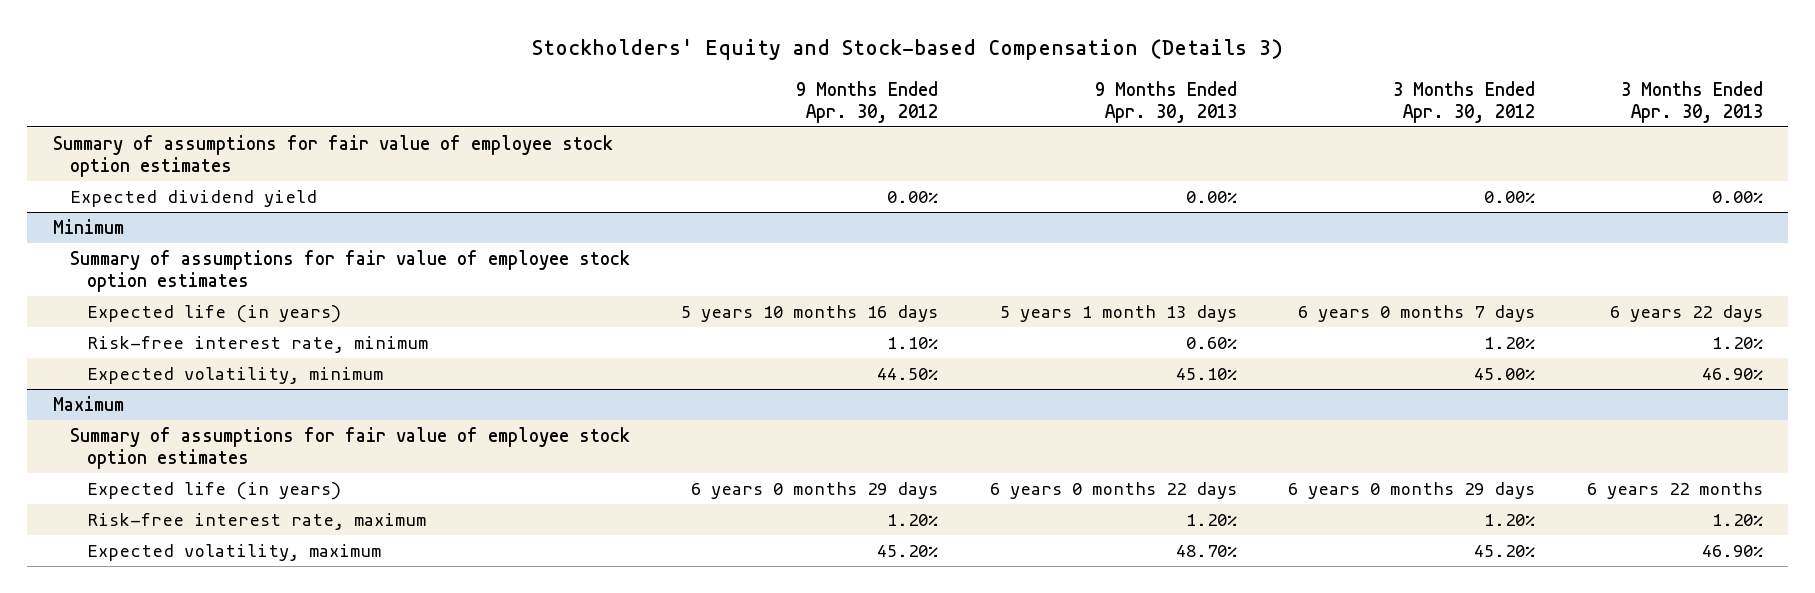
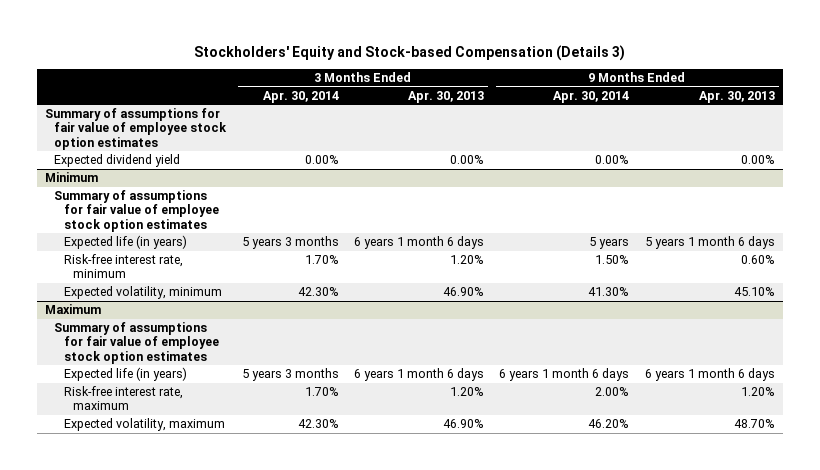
- | 9 Months Ended Apr. 30, 2012 | 9 Months Ended Apr. 30, 2013 | 3 Months Ended Apr. 30, 2012 | 3 Months Ended Apr. 30, 2013
+ | 3 Months Ended Apr. 30, 2014 | 3 Months Ended Apr. 30, 2013 | 9 Months Ended Apr. 30, 2014 | 9 Months Ended Apr. 30, 2013
@ Minimum
- Expected life (in years) | 5 years 10 months 16 days | 5 years 1 month 13 days | 6 years 0 months 7 days | 6 years 22 days
+ Expected life (in years) | 5 years 3 months | 6 years 1 month 6 days | 5 years | 5 years 1 month 6 days
@ Maximum
- Expected life (in years) | 6 years 0 months 29 days | 6 years 0 months 22 days | 6 years 0 months 29 days | 6 years 22 months
+ Expected life (in years) | 5 years 3 months | 6 years 1 month 6 days | 6 years 1 month 6 days | 6 years 1 month 6 days

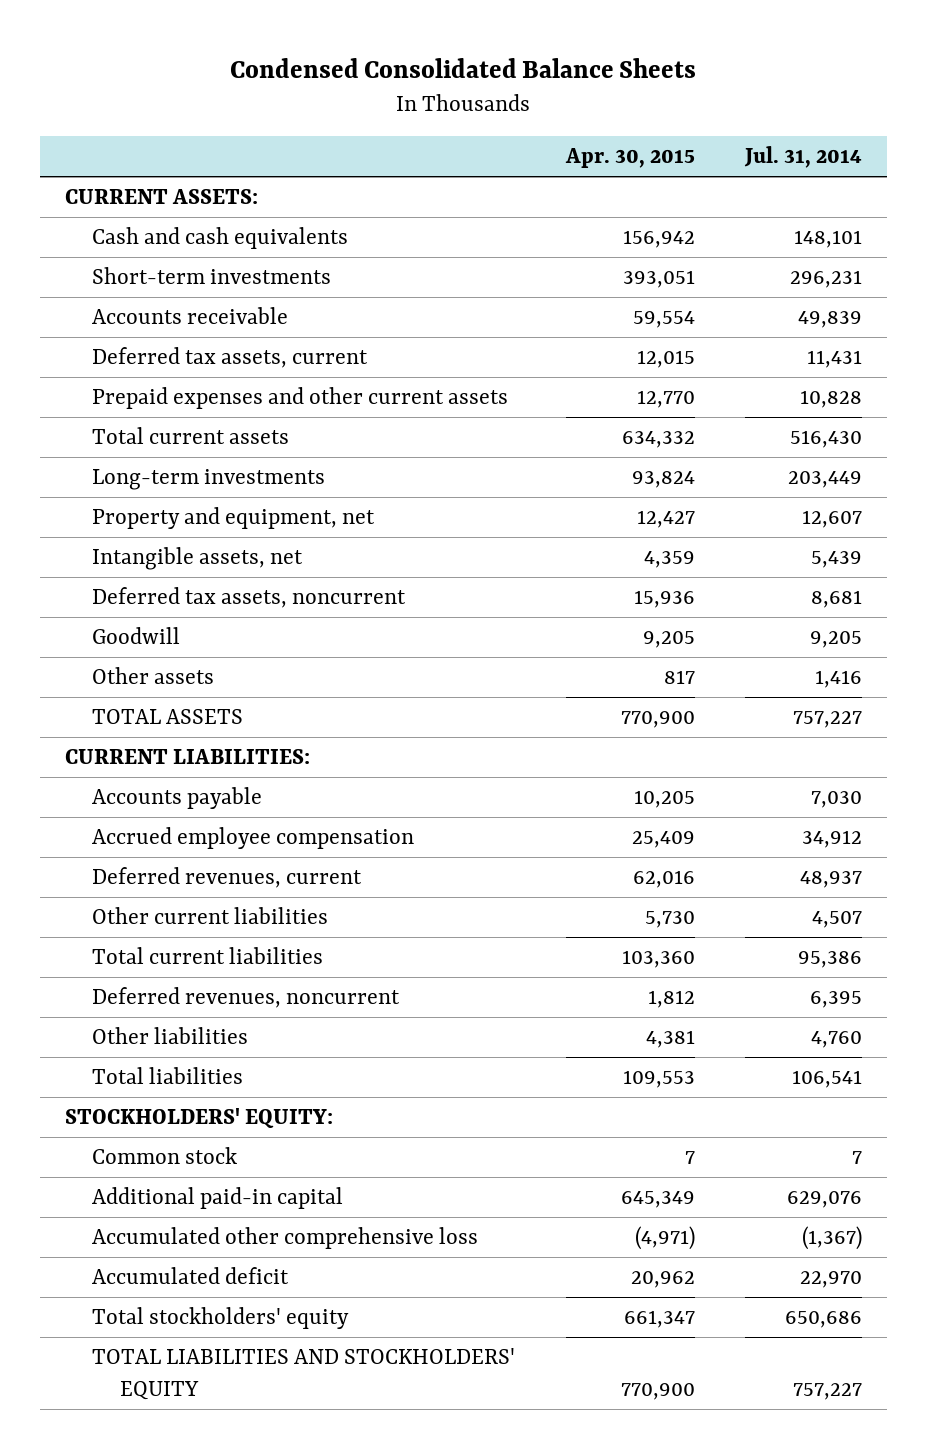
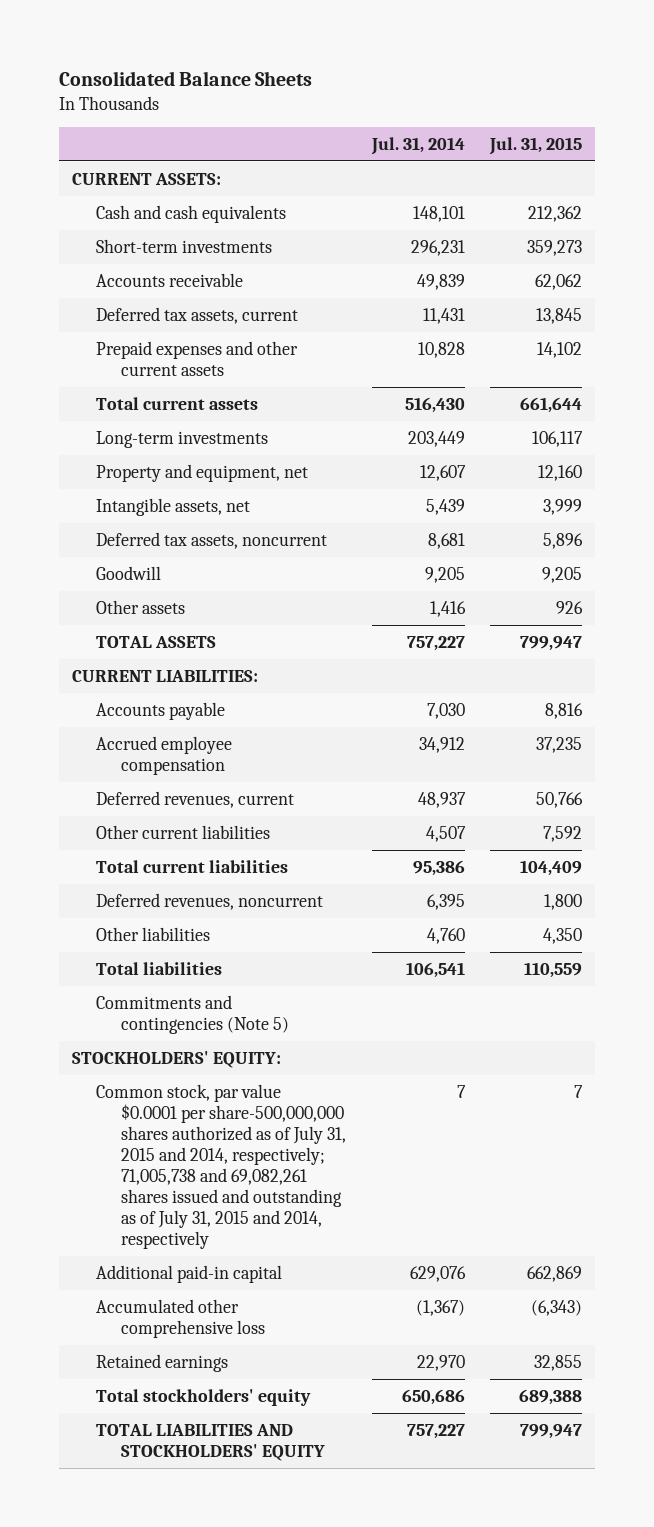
- Condensed Consolidated Balance Sheets
+ Consolidated Balance Sheets
- | Apr. 30, 2015 | Jul. 31, 2014
+ | Jul. 31, 2014 | Jul. 31, 2015
+ Commitments and contingencies (Note 5)
- Common stock | 7 | 7
+ Common stock, par value $0.0001 per share-500,000,000 shares authorized as of July 31, 2015 and 2014, respectively; 71,005,738 and 69,082,261 shares issued and outstanding as of July 31, 2015 and 2014, respectively | 7 | 7
- Accumulated deficit | 20,962 | 22,970
+ Retained earnings | 22,970 | 32,855

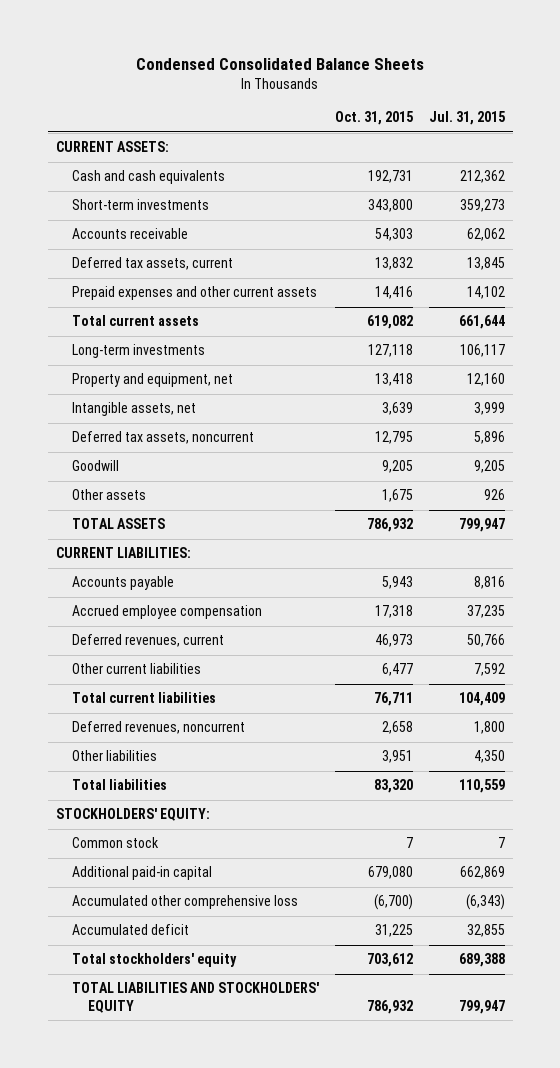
- Consolidated Balance Sheets
+ Condensed Consolidated Balance Sheets
- | Jul. 31, 2014 | Jul. 31, 2015
+ | Oct. 31, 2015 | Jul. 31, 2015
- Commitments and contingencies (Note 5)
- Common stock, par value $0.0001 per share-500,000,000 shares authorized as of July 31, 2015 and 2014, respectively; 71,005,738 and 69,082,261 shares issued and outstanding as of July 31, 2015 and 2014, respectively | 7 | 7
+ Common stock | 7 | 7
- Retained earnings | 22,970 | 32,855
+ Accumulated deficit | 31,225 | 32,855

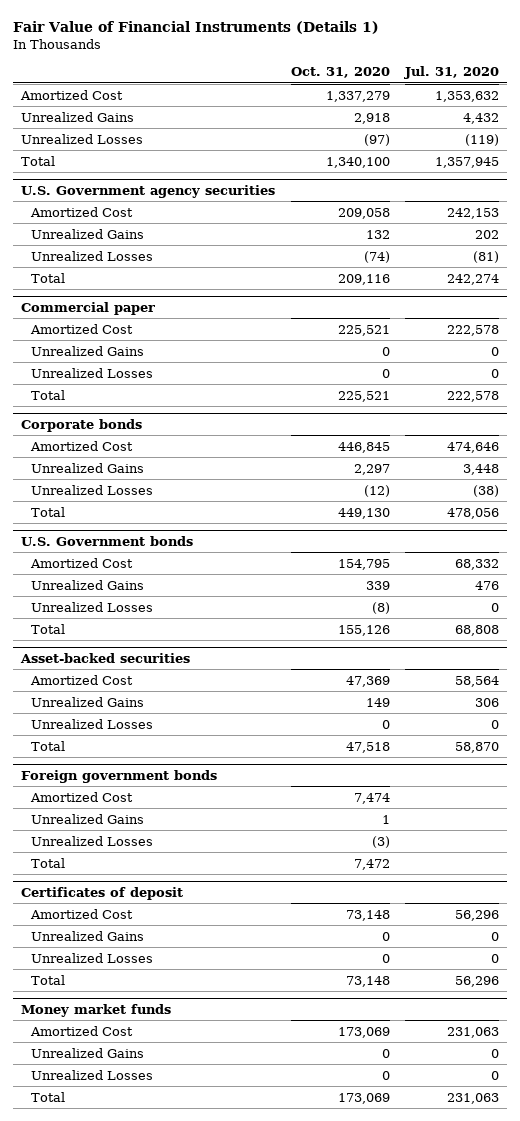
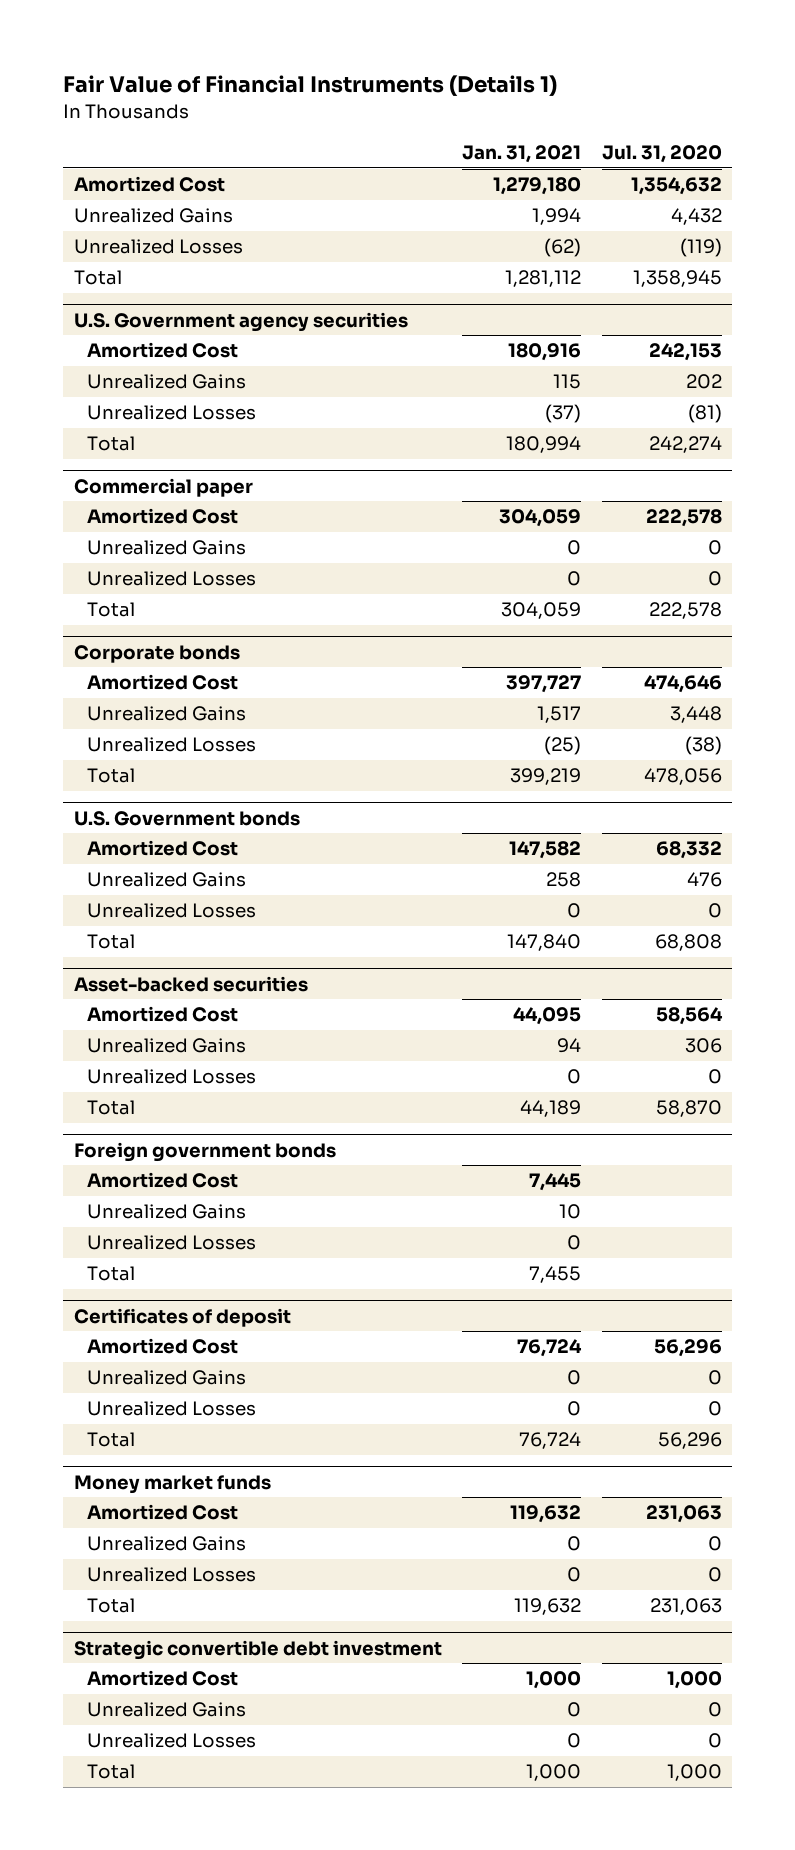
- | Oct. 31, 2020 | Jul. 31, 2020
+ | Jan. 31, 2021 | Jul. 31, 2020
- Amortized Cost | 1,337,279 | 1,353,632
+ Amortized Cost | 1,279,180 | 1,354,632
- Total | 1,340,100 | 1,357,945
+ Total | 1,281,112 | 1,358,945
+ Strategic convertible debt investment
+ Amortized Cost | 1,000 | 1,000
+ Unrealized Gains | 0 | 0
+ Unrealized Losses | 0 | 0
+ Total | 1,000 | 1,000

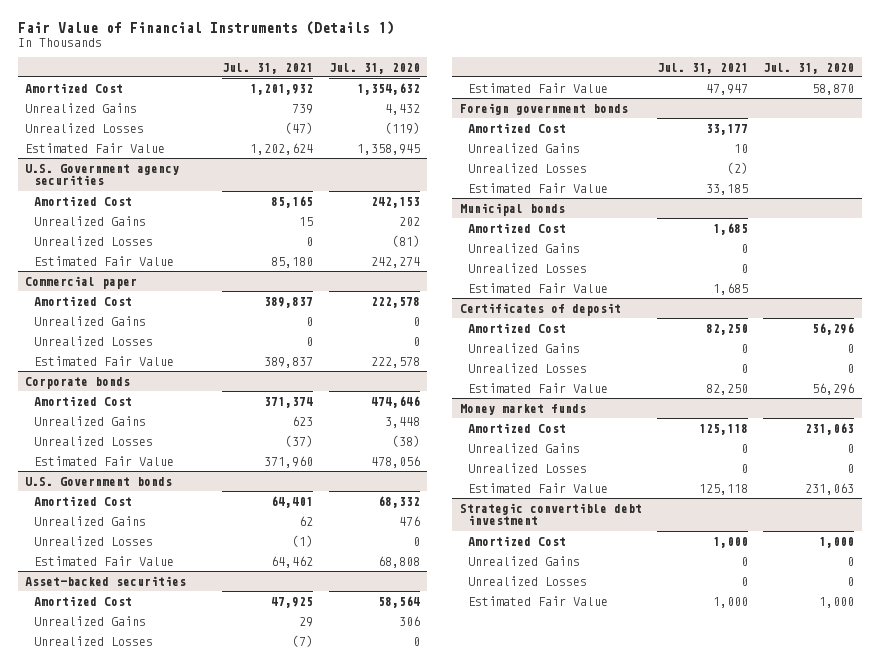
- | Jan. 31, 2021 | Jul. 31, 2020
+ | Jul. 31, 2021 | Jul. 31, 2020
- Total | 1,281,112 | 1,358,945
+ Estimated Fair Value | 1,202,624 | 1,358,945
@ U.S. Government agency securities
- Total | 180,994 | 242,274
+ Estimated Fair Value | 85,180 | 242,274
@ Commercial paper
- Total | 304,059 | 222,578
+ Estimated Fair Value | 389,837 | 222,578
@ Corporate bonds
- Total | 399,219 | 478,056
+ Estimated Fair Value | 371,960 | 478,056
@ U.S. Government bonds
- Total | 147,840 | 68,808
+ Estimated Fair Value | 64,462 | 68,808
@ Asset-backed securities
- Total | 44,189 | 58,870
+ Estimated Fair Value | 47,947 | 58,870
@ Foreign government bonds
- Total | 7,455 |
+ Estimated Fair Value | 33,185 |
+ Municipal bonds
+ Amortized Cost | 1,685 |
+ Unrealized Gains | 0 |
+ Unrealized Losses | 0 |
+ Estimated Fair Value | 1,685 |
@ Certificates of deposit
- Total | 76,724 | 56,296
+ Estimated Fair Value | 82,250 | 56,296
@ Money market funds
- Total | 119,632 | 231,063
+ Estimated Fair Value | 125,118 | 231,063
@ Strategic convertible debt investment
- Total | 1,000 | 1,000
+ Estimated Fair Value | 1,000 | 1,000

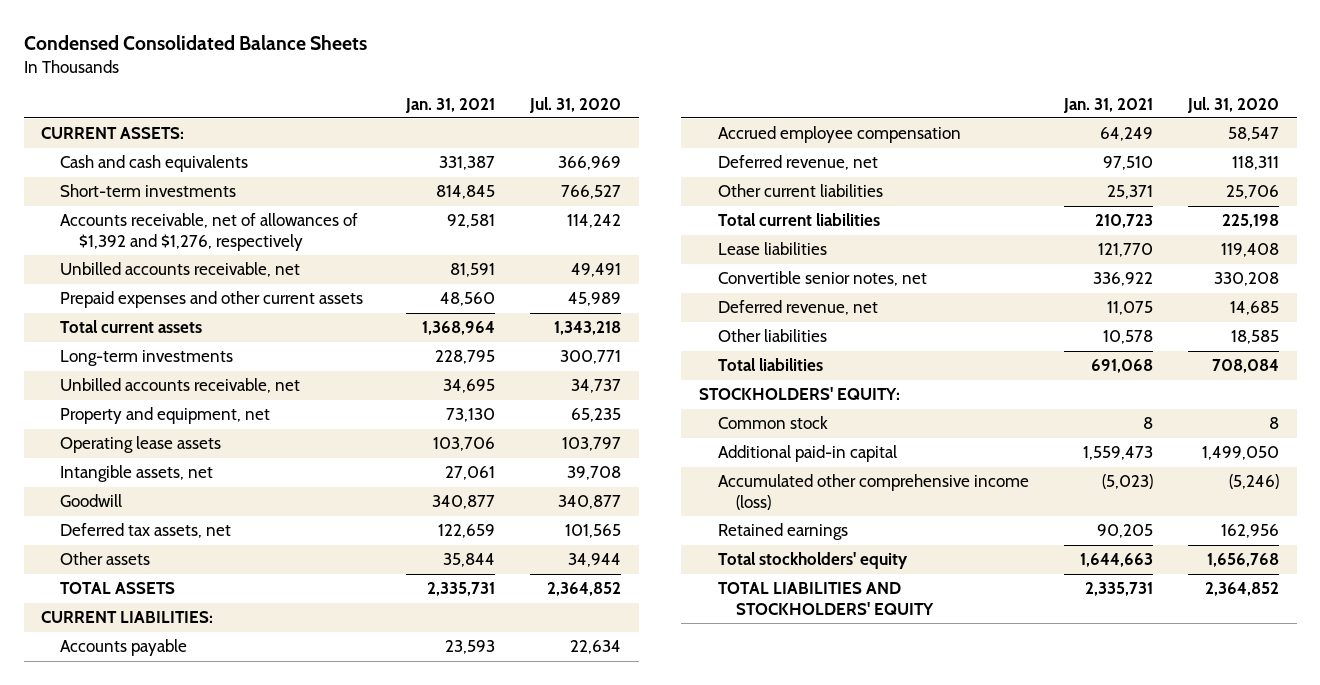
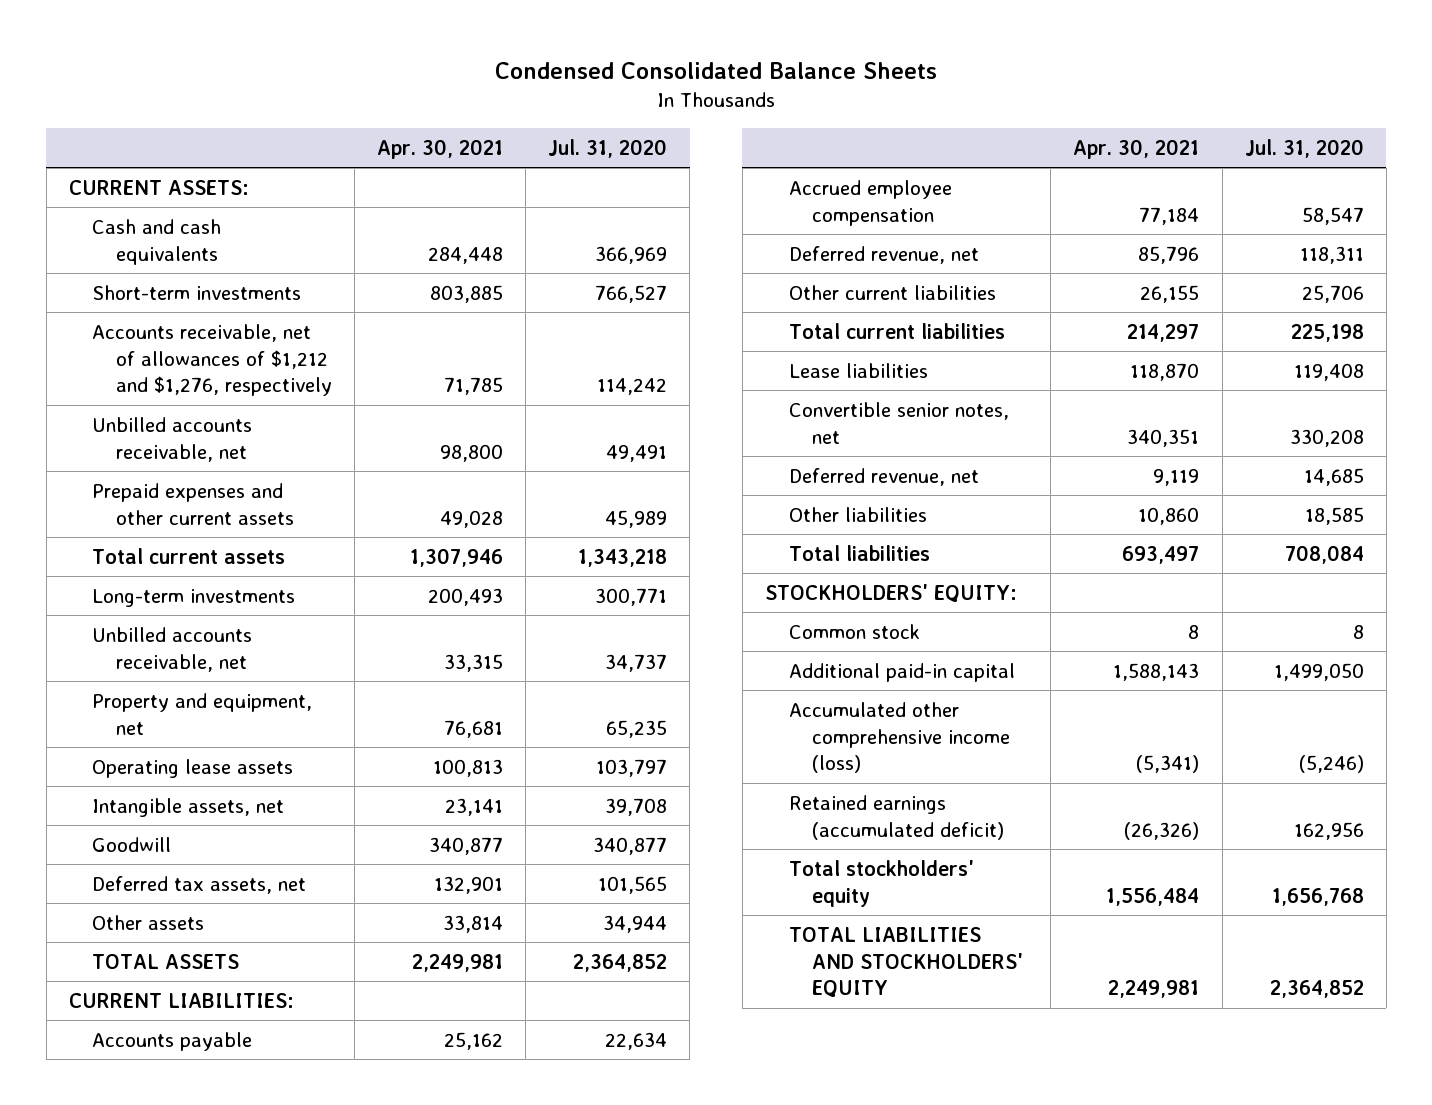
- | Jan. 31, 2021 | Jul. 31, 2020
+ | Apr. 30, 2021 | Jul. 31, 2020
- Accounts receivable, net of allowances of $1,392 and $1,276, respectively | 92,581 | 114,242
+ Accounts receivable, net of allowances of $1,212 and $1,276, respectively | 71,785 | 114,242
- Retained earnings | 90,205 | 162,956
+ Retained earnings (accumulated deficit) | (26,326) | 162,956

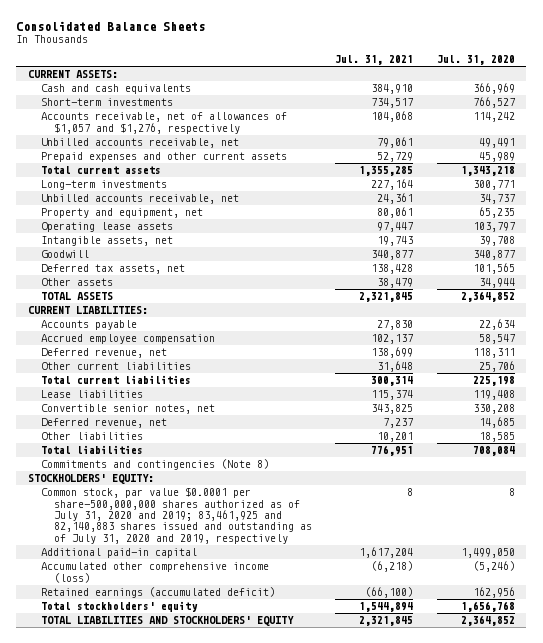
- Condensed Consolidated Balance Sheets
+ Consolidated Balance Sheets
- | Apr. 30, 2021 | Jul. 31, 2020
+ | Jul. 31, 2021 | Jul. 31, 2020
- Accounts receivable, net of allowances of $1,212 and $1,276, respectively | 71,785 | 114,242
+ Accounts receivable, net of allowances of $1,057 and $1,276, respectively | 104,068 | 114,242
+ Commitments and contingencies (Note 8)
- Common stock | 8 | 8
+ Common stock, par value $0.0001 per share-500,000,000 shares authorized as of July 31, 2020 and 2019; 83,461,925 and 82,140,883 shares issued and outstanding as of July 31, 2020 and 2019, respectively | 8 | 8

